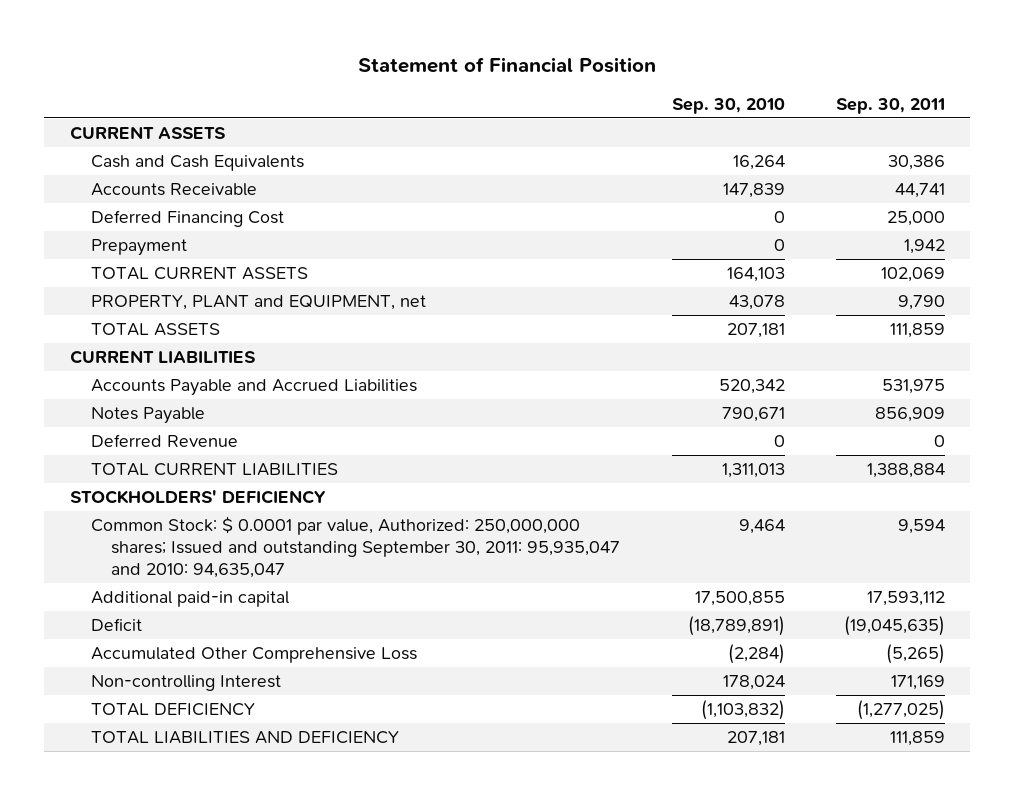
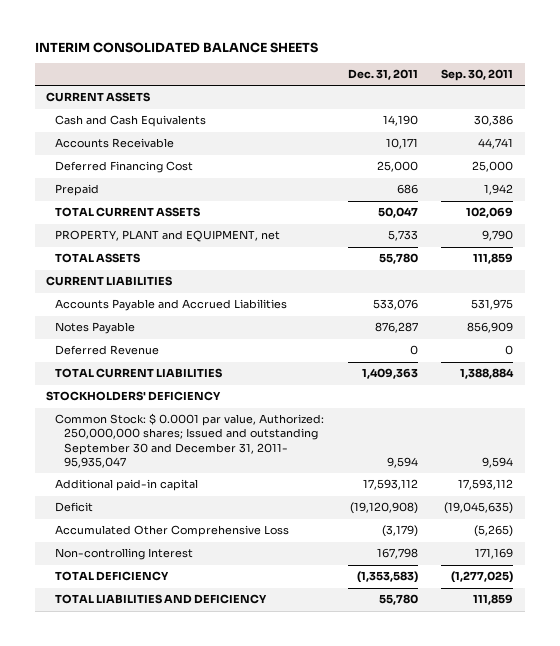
- Statement of Financial Position
+ INTERIM CONSOLIDATED BALANCE SHEETS
- | Sep. 30, 2010 | Sep. 30, 2011
+ | Dec. 31, 2011 | Sep. 30, 2011
- Prepayment | 0 | 1,942
+ Prepaid | 686 | 1,942
- Common Stock: $ 0.0001 par value, Authorized: 250,000,000 shares; Issued and outstanding September 30, 2011: 95,935,047 and 2010: 94,635,047 | 9,464 | 9,594
+ Common Stock: $ 0.0001 par value, Authorized: 250,000,000 shares; Issued and outstanding September 30 and December 31, 2011- 95,935,047 | 9,594 | 9,594

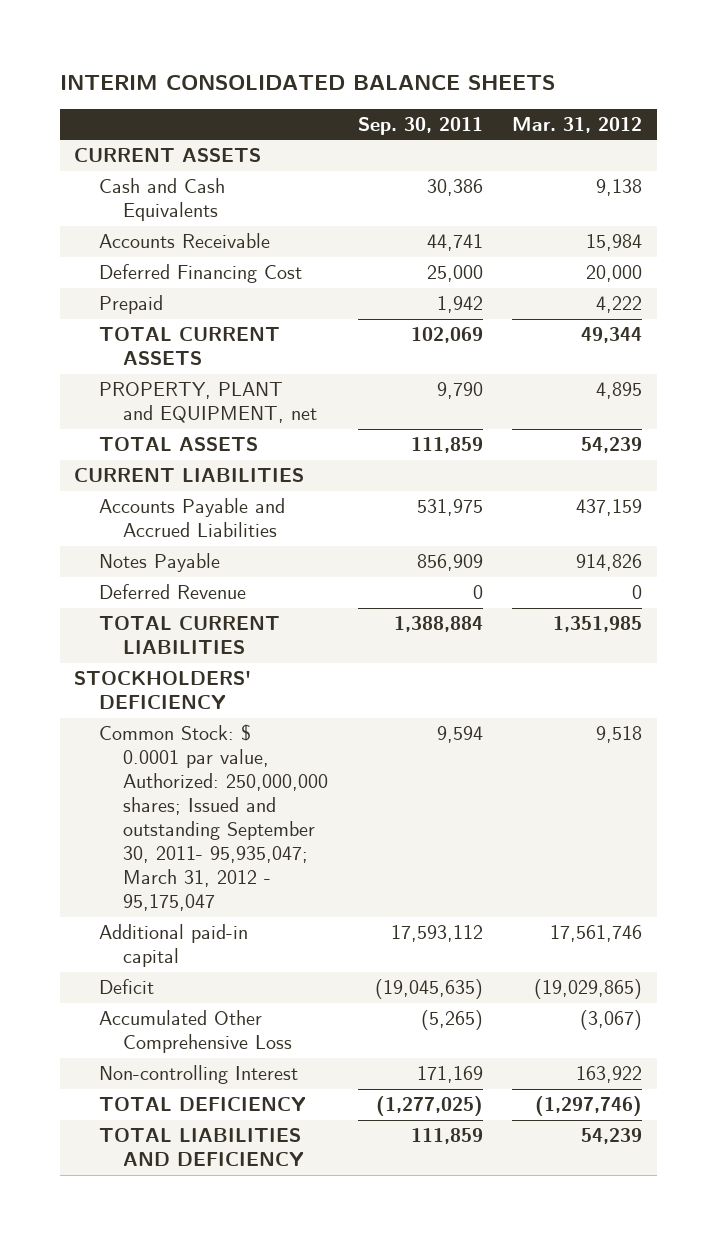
- | Dec. 31, 2011 | Sep. 30, 2011
+ | Sep. 30, 2011 | Mar. 31, 2012
- Common Stock: $ 0.0001 par value, Authorized: 250,000,000 shares; Issued and outstanding September 30 and December 31, 2011- 95,935,047 | 9,594 | 9,594
+ Common Stock: $ 0.0001 par value, Authorized: 250,000,000 shares; Issued and outstanding September 30, 2011- 95,935,047; March 31, 2012 - 95,175,047 | 9,594 | 9,518

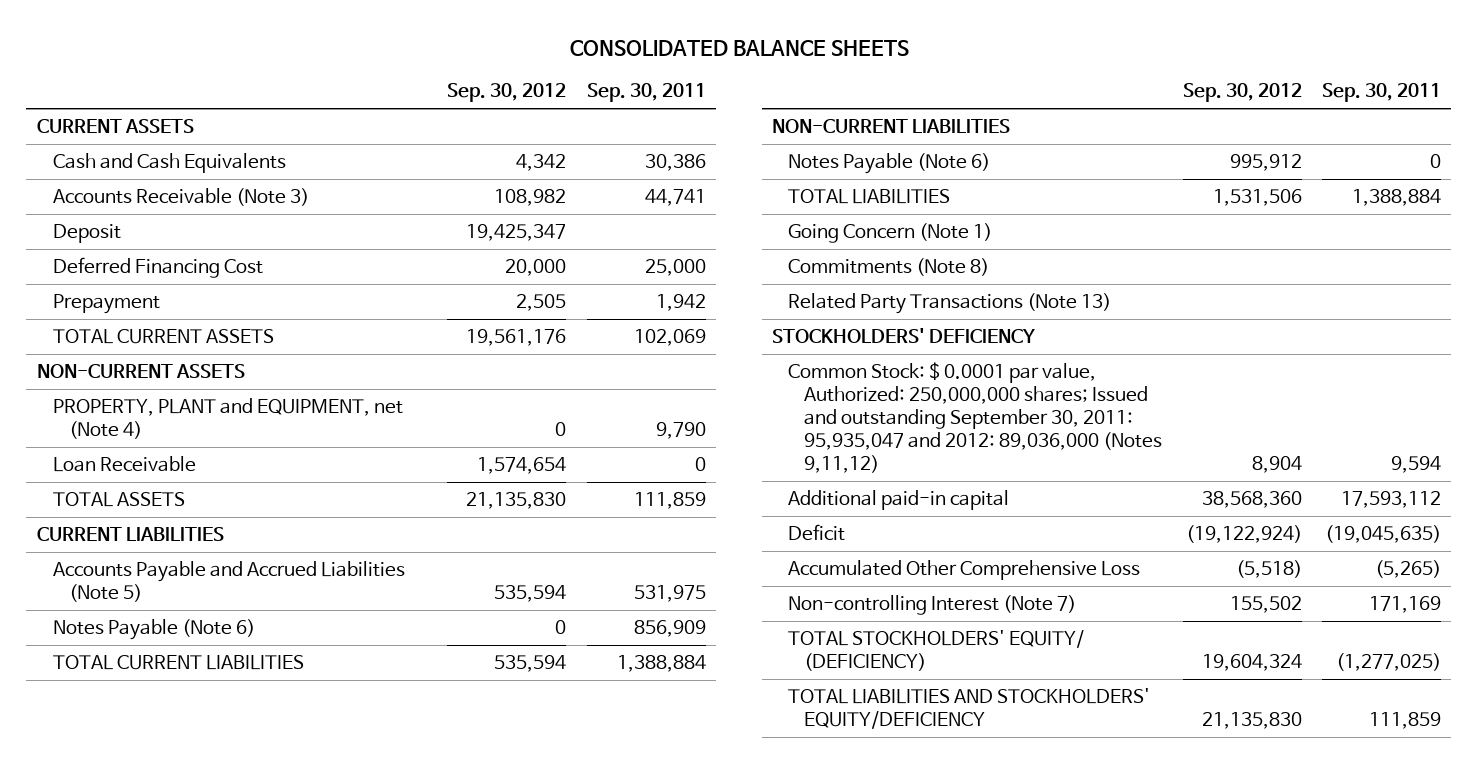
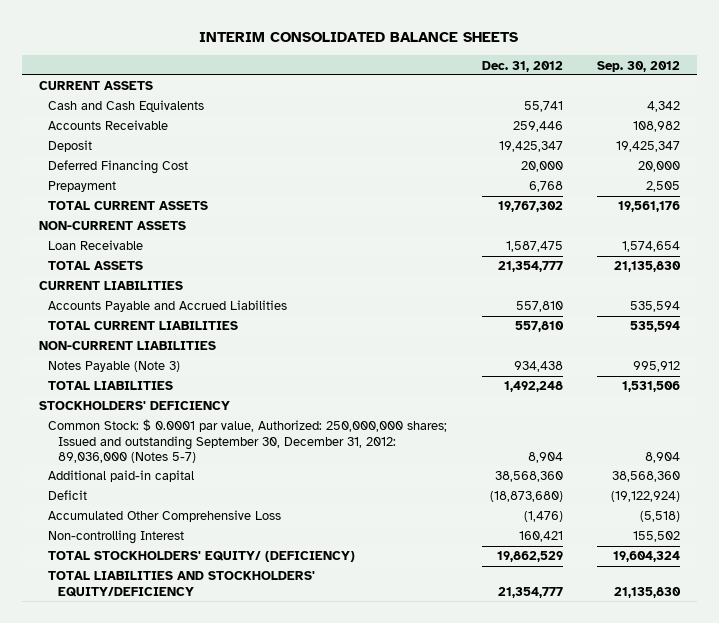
- CONSOLIDATED BALANCE SHEETS
+ INTERIM CONSOLIDATED BALANCE SHEETS
- | Sep. 30, 2012 | Sep. 30, 2011
+ | Dec. 31, 2012 | Sep. 30, 2012
- Accounts Receivable (Note 3) | 108,982 | 44,741
+ Accounts Receivable | 259,446 | 108,982
- PROPERTY, PLANT and EQUIPMENT, net (Note 4) | 0 | 9,790
- Accounts Payable and Accrued Liabilities (Note 5) | 535,594 | 531,975
- Notes Payable (Note 6) | 0 | 856,909
+ Accounts Payable and Accrued Liabilities | 557,810 | 535,594
- Notes Payable (Note 6) | 995,912 | 0
+ Notes Payable (Note 3) | 934,438 | 995,912
- Going Concern (Note 1)
- Commitments (Note 8)
- Related Party Transactions (Note 13)
- Common Stock: $ 0.0001 par value, Authorized: 250,000,000 shares; Issued and outstanding September 30, 2011: 95,935,047 and 2012: 89,036,000 (Notes 9,11,12) | 8,904 | 9,594
+ Common Stock: $ 0.0001 par value, Authorized: 250,000,000 shares; Issued and outstanding September 30, December 31, 2012: 89,036,000 (Notes 5-7) | 8,904 | 8,904
- Non-controlling Interest (Note 7) | 155,502 | 171,169
+ Non-controlling Interest | 160,421 | 155,502

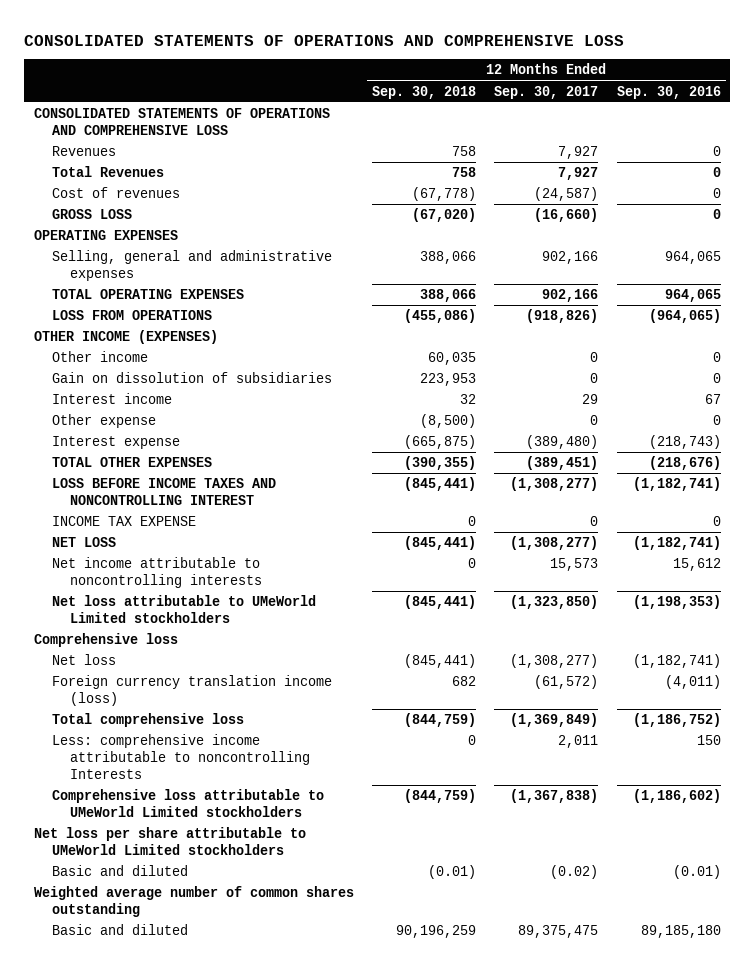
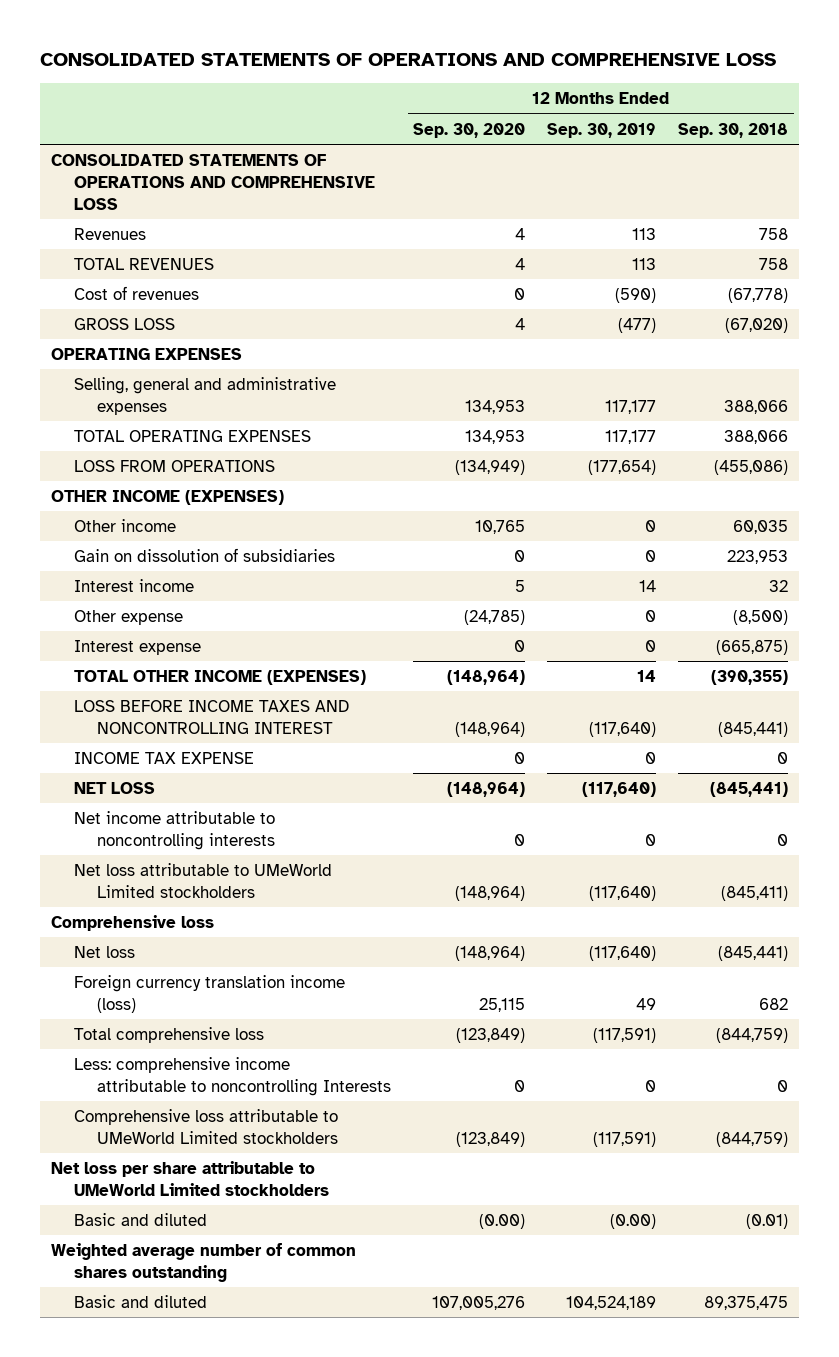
- | 12 Months Ended Sep. 30, 2018 | 12 Months Ended Sep. 30, 2017 | 12 Months Ended Sep. 30, 2016
+ | 12 Months Ended Sep. 30, 2020 | 12 Months Ended Sep. 30, 2019 | 12 Months Ended Sep. 30, 2018
- Total Revenues | 758 | 7,927 | 0
+ TOTAL REVENUES | 4 | 113 | 758
- TOTAL OTHER EXPENSES | (390,355) | (389,451) | (218,676)
+ TOTAL OTHER INCOME (EXPENSES) | (148,964) | 14 | (390,355)
- Net loss attributable to UMeWorld Limited stockholders | (845,441) | (1,323,850) | (1,198,353)
+ Net loss attributable to UMeWorld Limited stockholders | (148,964) | (117,640) | (845,411)
- Basic and diluted | 90,196,259 | 89,375,475 | 89,185,180
+ Basic and diluted | 107,005,276 | 104,524,189 | 89,375,475

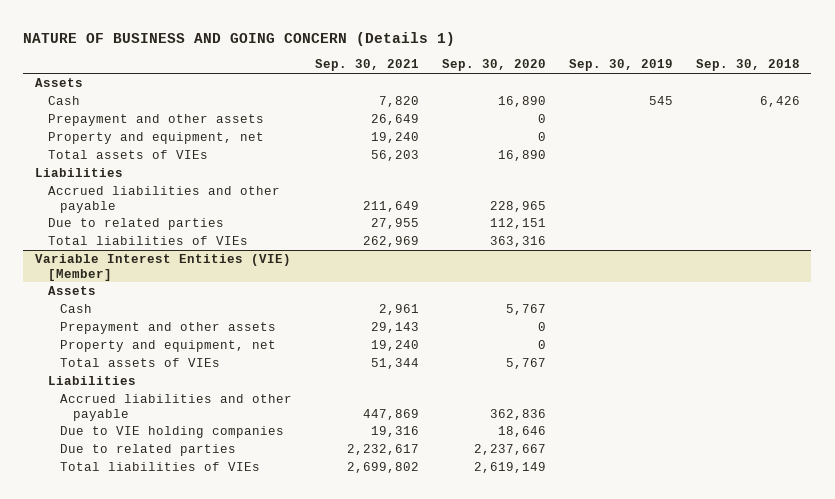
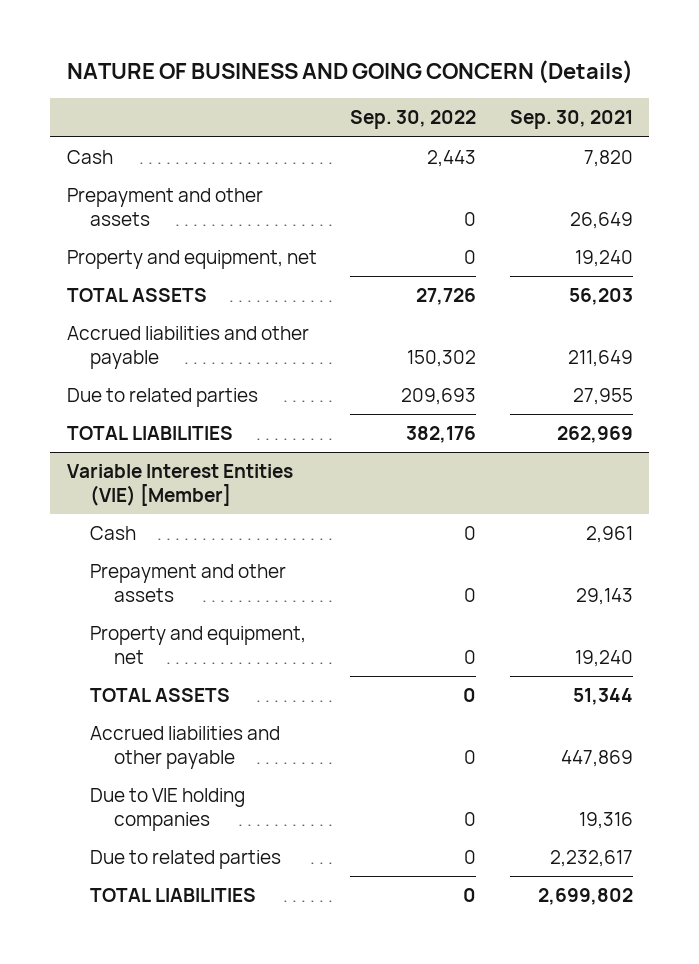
- NATURE OF BUSINESS AND GOING CONCERN (Details 1)
+ NATURE OF BUSINESS AND GOING CONCERN (Details)
- | Sep. 30, 2021 | Sep. 30, 2020 | Sep. 30, 2019 | Sep. 30, 2018
+ | Sep. 30, 2022 | Sep. 30, 2021
- Assets
- Total assets of VIEs | 56,203 | 16,890 | |
- Liabilities
+ TOTAL ASSETS | 27,726 | 56,203
- Total liabilities of VIEs | 262,969 | 363,316 | |
+ TOTAL LIABILITIES | 382,176 | 262,969
@ Variable Interest Entities (VIE) [Member]
- Assets
- Total assets of VIEs | 51,344 | 5,767 | |
- Liabilities
+ TOTAL ASSETS | 0 | 51,344
- Total liabilities of VIEs | 2,699,802 | 2,619,149 | |
+ TOTAL LIABILITIES | 0 | 2,699,802

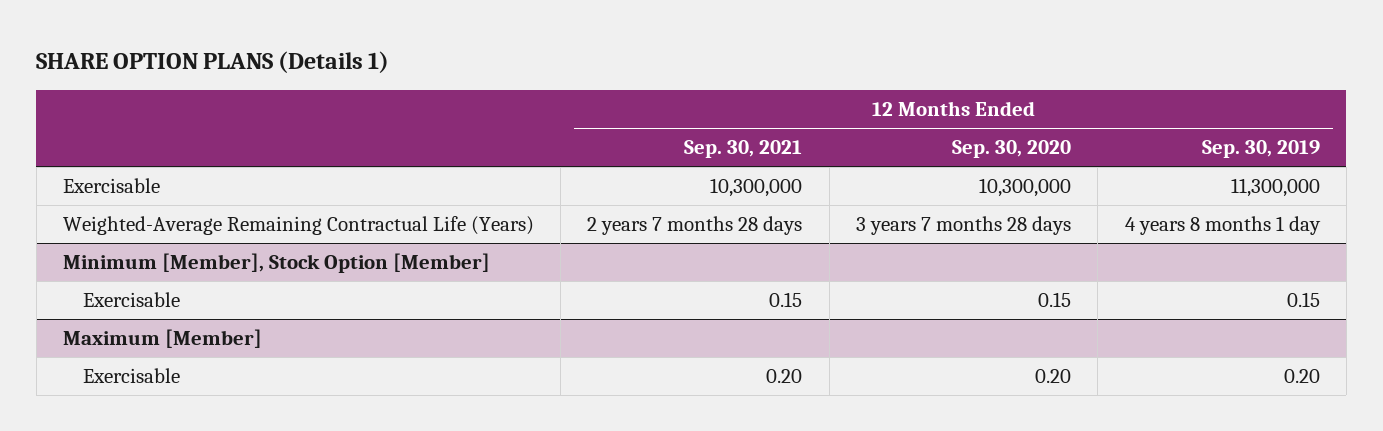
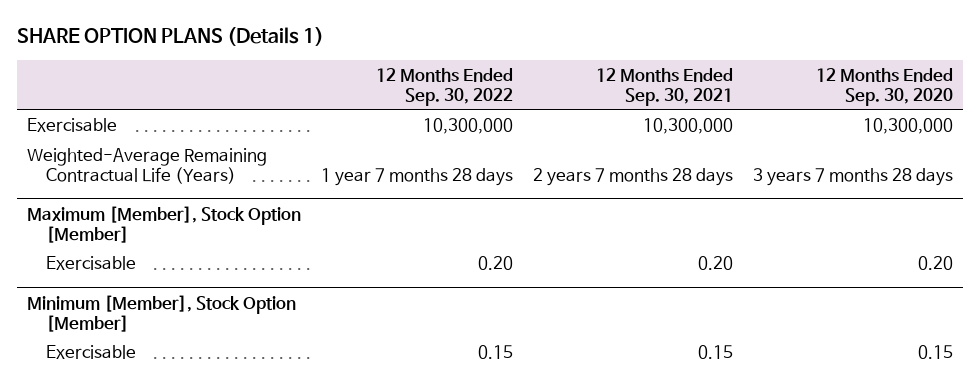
- | 12 Months Ended Sep. 30, 2021 | 12 Months Ended Sep. 30, 2020 | 12 Months Ended Sep. 30, 2019
+ | 12 Months Ended Sep. 30, 2022 | 12 Months Ended Sep. 30, 2021 | 12 Months Ended Sep. 30, 2020
+ Maximum [Member], Stock Option [Member]
+ Exercisable | 0.20 | 0.20 | 0.20
- Maximum [Member]
- Exercisable | 0.20 | 0.20 | 0.20

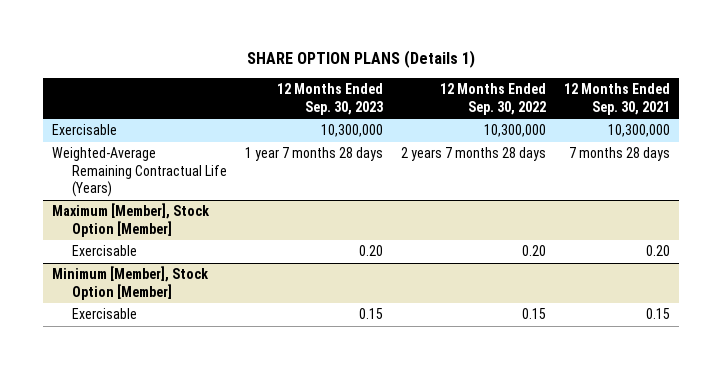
- | 12 Months Ended Sep. 30, 2022 | 12 Months Ended Sep. 30, 2021 | 12 Months Ended Sep. 30, 2020
+ | 12 Months Ended Sep. 30, 2023 | 12 Months Ended Sep. 30, 2022 | 12 Months Ended Sep. 30, 2021
- Weighted-Average Remaining Contractual Life (Years) | 1 year 7 months 28 days | 2 years 7 months 28 days | 3 years 7 months 28 days
+ Weighted-Average Remaining Contractual Life (Years) | 1 year 7 months 28 days | 2 years 7 months 28 days | 7 months 28 days

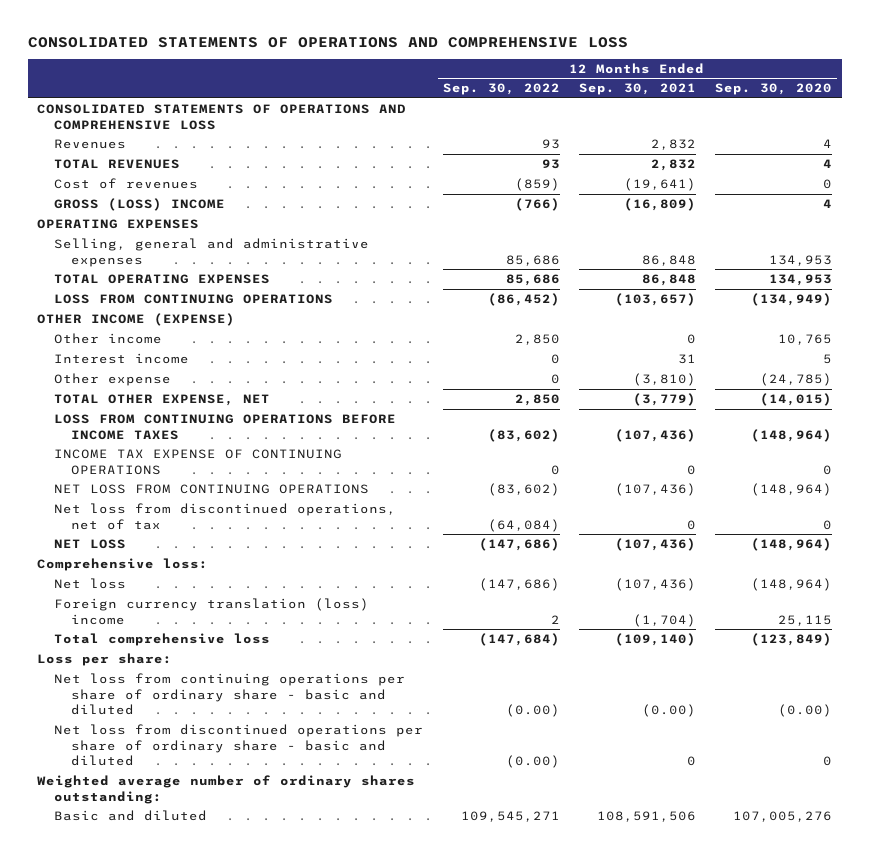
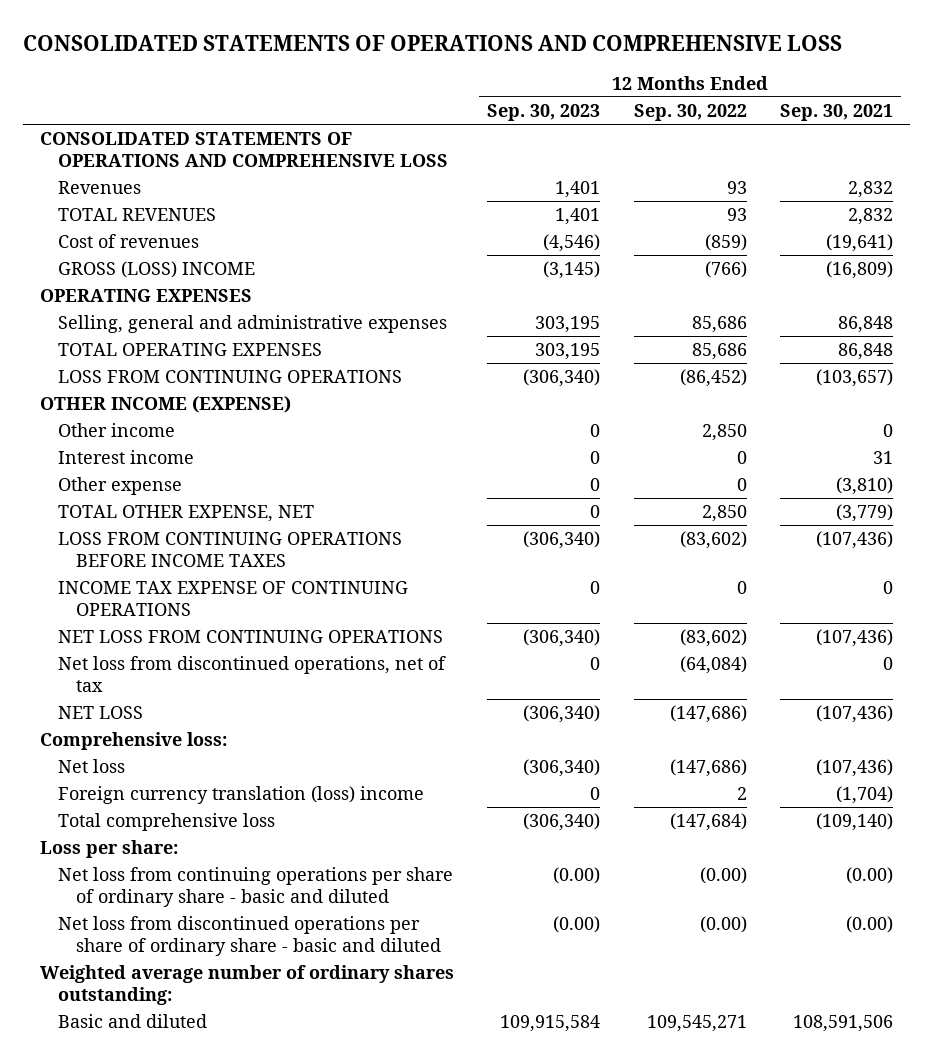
- | 12 Months Ended Sep. 30, 2022 | 12 Months Ended Sep. 30, 2021 | 12 Months Ended Sep. 30, 2020
+ | 12 Months Ended Sep. 30, 2023 | 12 Months Ended Sep. 30, 2022 | 12 Months Ended Sep. 30, 2021
- Net loss from discontinued operations per share of ordinary share - basic and diluted | (0.00) | 0 | 0
+ Net loss from discontinued operations per share of ordinary share - basic and diluted | (0.00) | (0.00) | (0.00)

